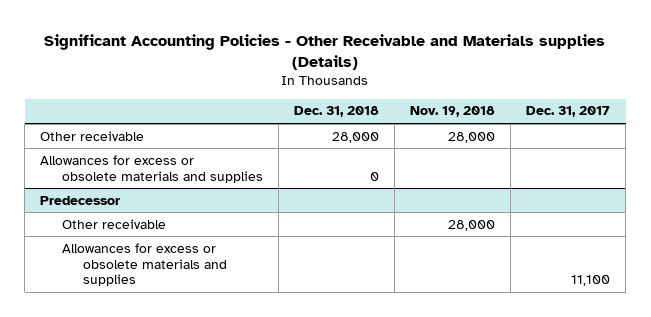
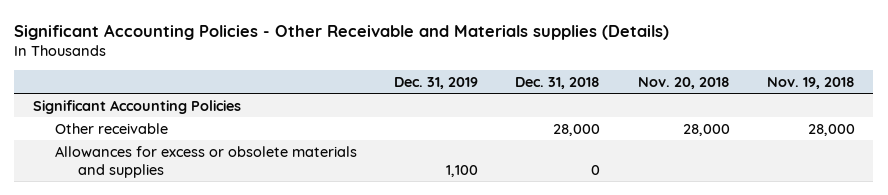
- | Dec. 31, 2018 | Nov. 19, 2018 | Dec. 31, 2017
+ | Dec. 31, 2019 | Dec. 31, 2018 | Nov. 20, 2018 | Nov. 19, 2018
+ Significant Accounting Policies
- Predecessor
- Other receivable | | 28,000 |
- Allowances for excess or obsolete materials and supplies | | | 11,100

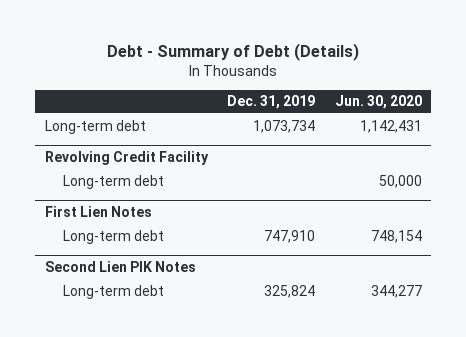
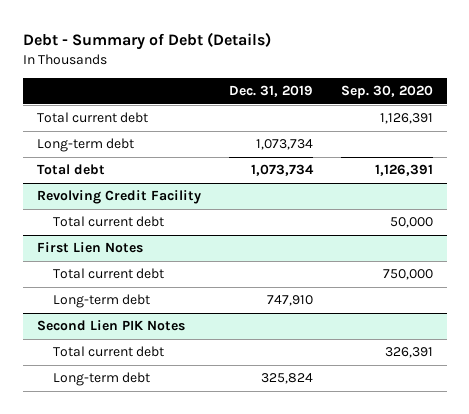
- | Dec. 31, 2019 | Jun. 30, 2020
+ | Dec. 31, 2019 | Sep. 30, 2020
+ Total current debt | | 1,126,391
+ Total debt | 1,073,734 | 1,126,391
@ Revolving Credit Facility
- Long-term debt | | 50,000
+ Total current debt | | 50,000
@ First Lien Notes
+ Total current debt | | 750,000
@ Second Lien PIK Notes
+ Total current debt | | 326,391

